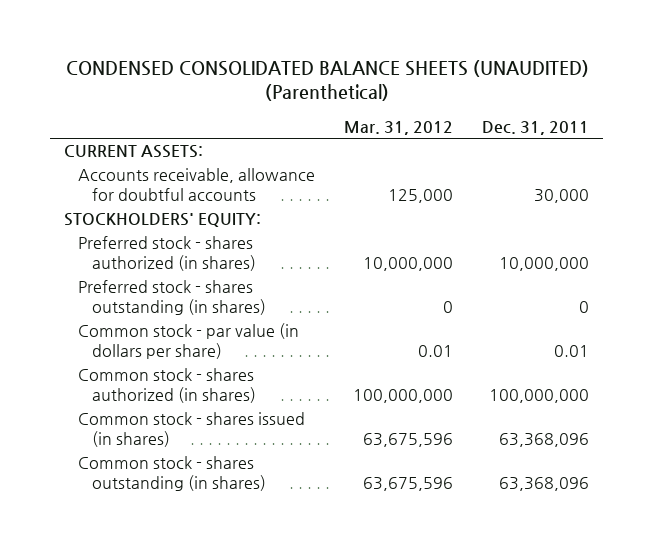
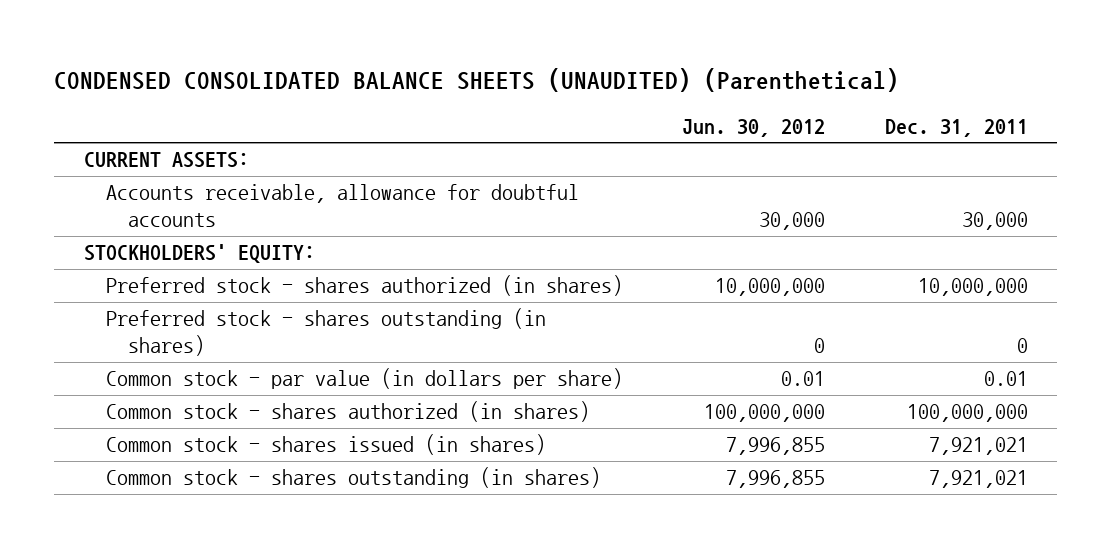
- | Mar. 31, 2012 | Dec. 31, 2011
+ | Jun. 30, 2012 | Dec. 31, 2011
- Common stock - shares issued (in shares) | 63,675,596 | 63,368,096
- Common stock - shares outstanding (in shares) | 63,675,596 | 63,368,096
+ Common stock - shares issued (in shares) | 7,996,855 | 7,921,021
+ Common stock - shares outstanding (in shares) | 7,996,855 | 7,921,021

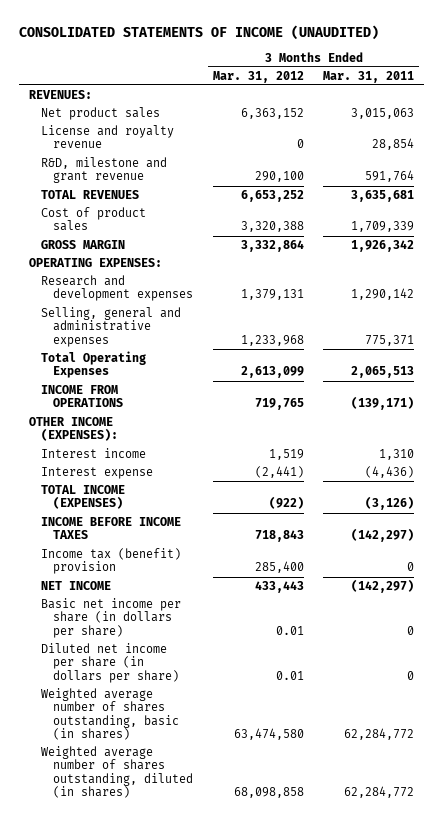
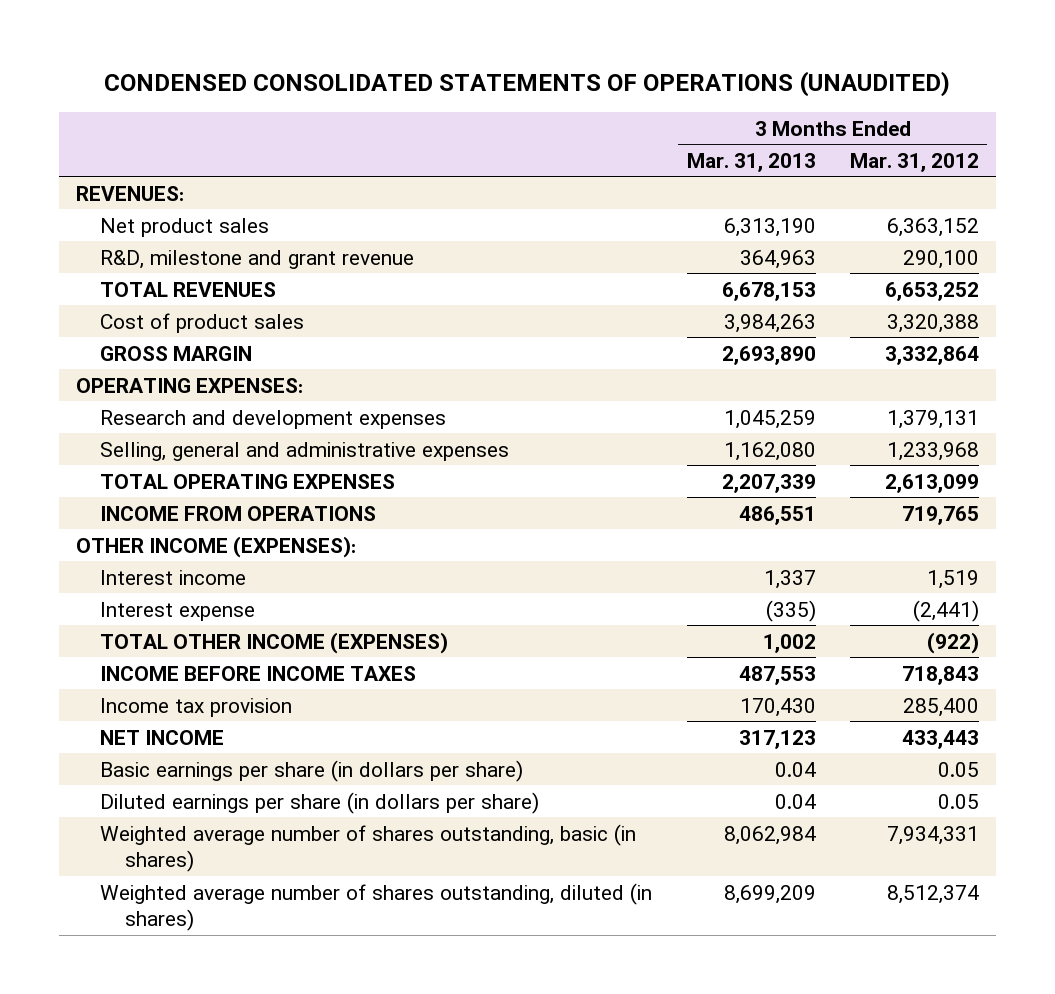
- CONSOLIDATED STATEMENTS OF INCOME (UNAUDITED)
+ CONDENSED CONSOLIDATED STATEMENTS OF OPERATIONS (UNAUDITED)
- | 3 Months Ended Mar. 31, 2012 | 3 Months Ended Mar. 31, 2011
+ | 3 Months Ended Mar. 31, 2013 | 3 Months Ended Mar. 31, 2012
- License and royalty revenue | 0 | 28,854
- Total Operating Expenses | 2,613,099 | 2,065,513
+ TOTAL OPERATING EXPENSES | 2,207,339 | 2,613,099
- TOTAL INCOME (EXPENSES) | (922) | (3,126)
+ TOTAL OTHER INCOME (EXPENSES) | 1,002 | (922)
- Income tax (benefit) provision | 285,400 | 0
+ Income tax provision | 170,430 | 285,400
- Basic net income per share (in dollars per share) | 0.01 | 0
- Diluted net income per share (in dollars per share) | 0.01 | 0
- Weighted average number of shares outstanding, basic (in shares) | 63,474,580 | 62,284,772
- Weighted average number of shares outstanding, diluted (in shares) | 68,098,858 | 62,284,772
+ Basic earnings per share (in dollars per share) | 0.04 | 0.05
+ Diluted earnings per share (in dollars per share) | 0.04 | 0.05
+ Weighted average number of shares outstanding, basic (in shares) | 8,062,984 | 7,934,331
+ Weighted average number of shares outstanding, diluted (in shares) | 8,699,209 | 8,512,374

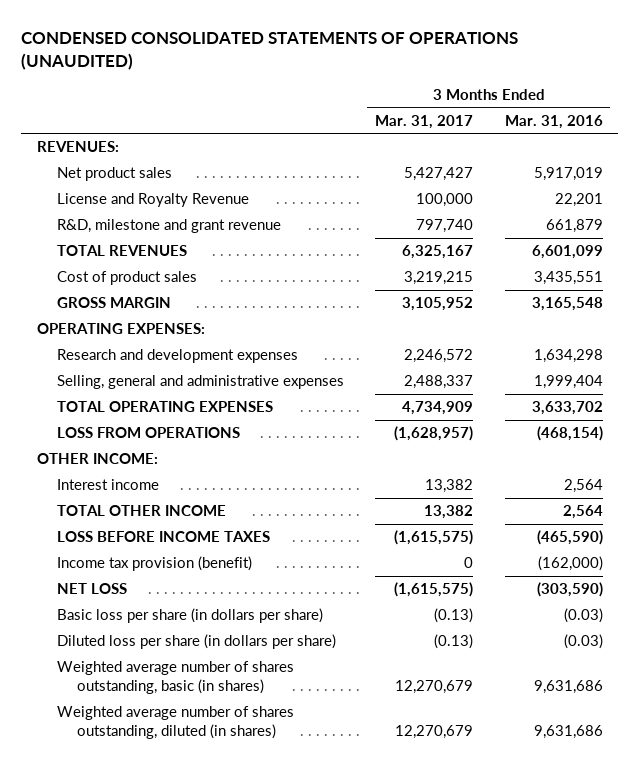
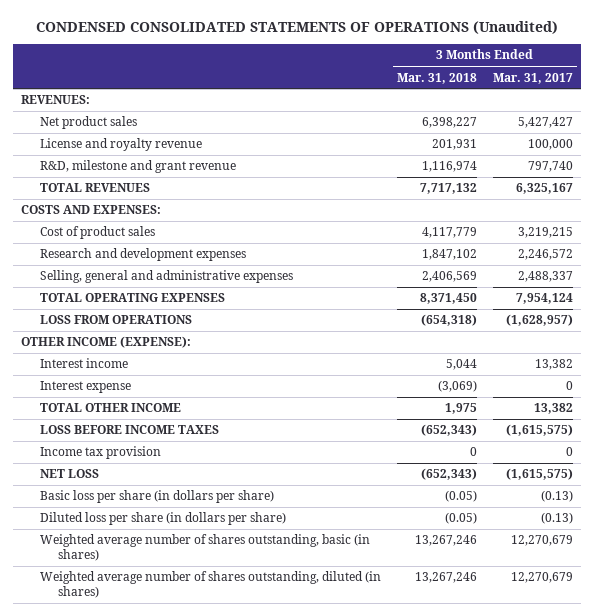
- CONDENSED CONSOLIDATED STATEMENTS OF OPERATIONS (UNAUDITED)
+ CONDENSED CONSOLIDATED STATEMENTS OF OPERATIONS (Unaudited)
- | 3 Months Ended Mar. 31, 2017 | 3 Months Ended Mar. 31, 2016
+ | 3 Months Ended Mar. 31, 2018 | 3 Months Ended Mar. 31, 2017
- License and Royalty Revenue | 100,000 | 22,201
+ License and royalty revenue | 201,931 | 100,000
+ COSTS AND EXPENSES:
- GROSS MARGIN | 3,105,952 | 3,165,548
- OPERATING EXPENSES:
- TOTAL OPERATING EXPENSES | 4,734,909 | 3,633,702
+ TOTAL OPERATING EXPENSES | 8,371,450 | 7,954,124
- OTHER INCOME:
+ OTHER INCOME (EXPENSE):
+ Interest expense | (3,069) | 0
- Income tax provision (benefit) | 0 | (162,000)
+ Income tax provision | 0 | 0

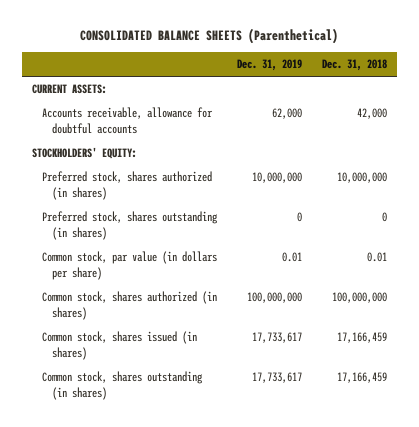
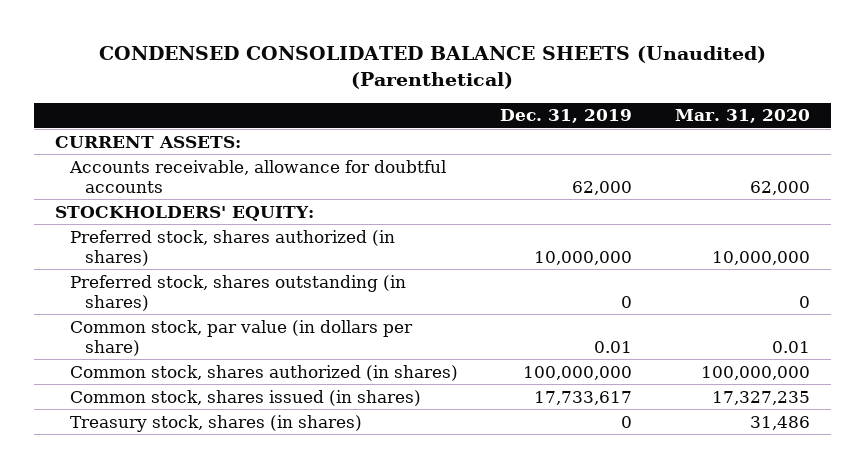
- CONSOLIDATED BALANCE SHEETS (Parenthetical)
+ CONDENSED CONSOLIDATED BALANCE SHEETS (Unaudited) (Parenthetical)
- | Dec. 31, 2019 | Dec. 31, 2018
+ | Dec. 31, 2019 | Mar. 31, 2020
- Common stock, shares outstanding (in shares) | 17,733,617 | 17,166,459
+ Treasury stock, shares (in shares) | 0 | 31,486

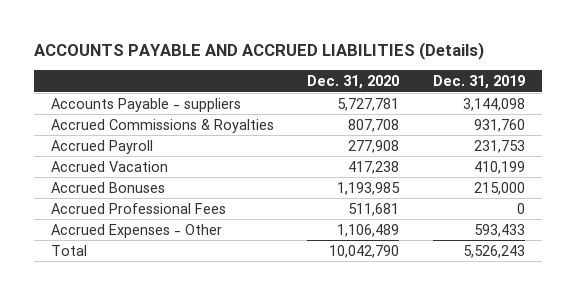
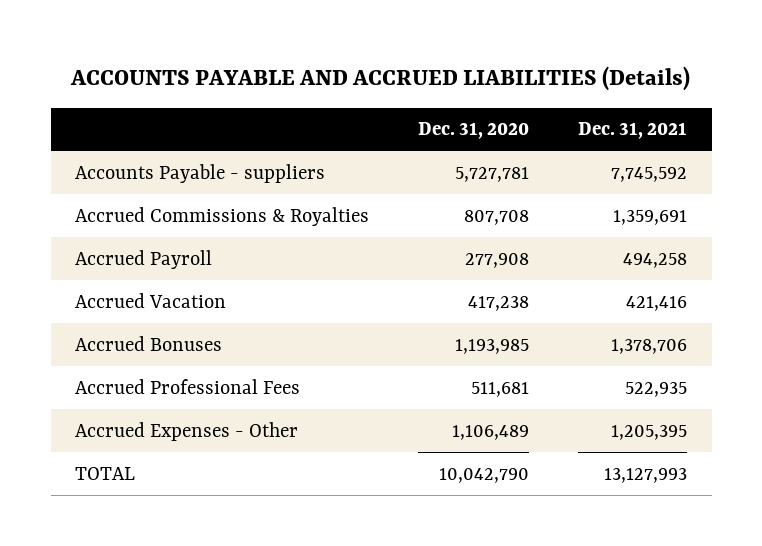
- | Dec. 31, 2020 | Dec. 31, 2019
+ | Dec. 31, 2020 | Dec. 31, 2021
- Total | 10,042,790 | 5,526,243
+ TOTAL | 10,042,790 | 13,127,993

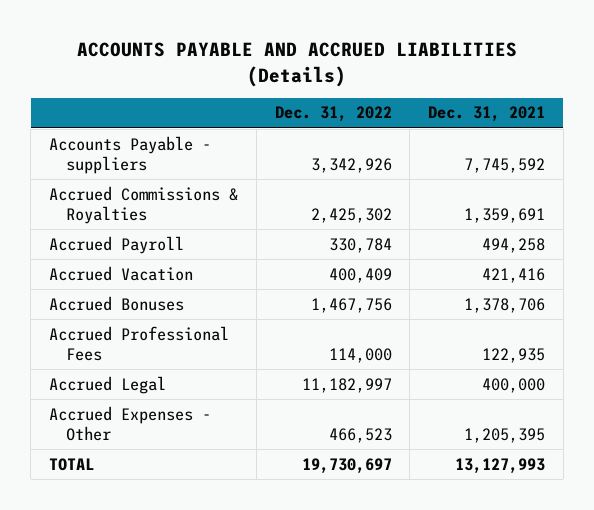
- | Dec. 31, 2020 | Dec. 31, 2021
+ | Dec. 31, 2022 | Dec. 31, 2021
- Accrued Professional Fees | 511,681 | 522,935
+ Accrued Professional Fees | 114,000 | 122,935
+ Accrued Legal | 11,182,997 | 400,000

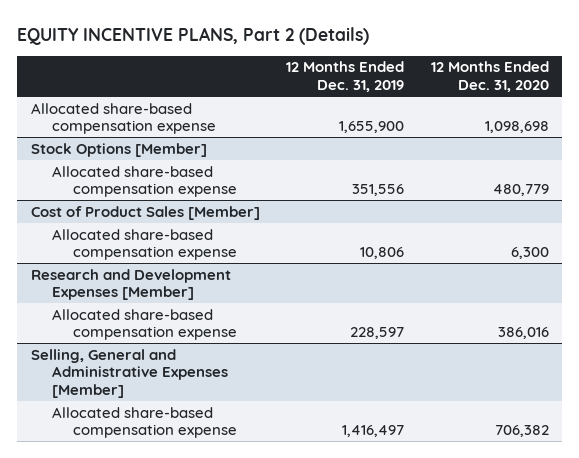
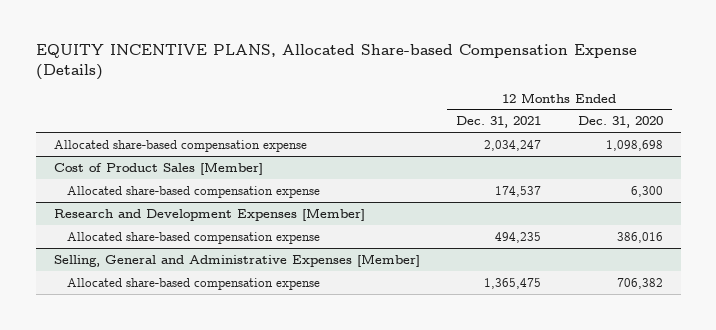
- EQUITY INCENTIVE PLANS, Part 2 (Details)
+ EQUITY INCENTIVE PLANS, Allocated Share-based Compensation Expense (Details)
- | 12 Months Ended Dec. 31, 2019 | 12 Months Ended Dec. 31, 2020
+ | 12 Months Ended Dec. 31, 2021 | 12 Months Ended Dec. 31, 2020
- Stock Options [Member]
- Allocated share-based compensation expense | 351,556 | 480,779

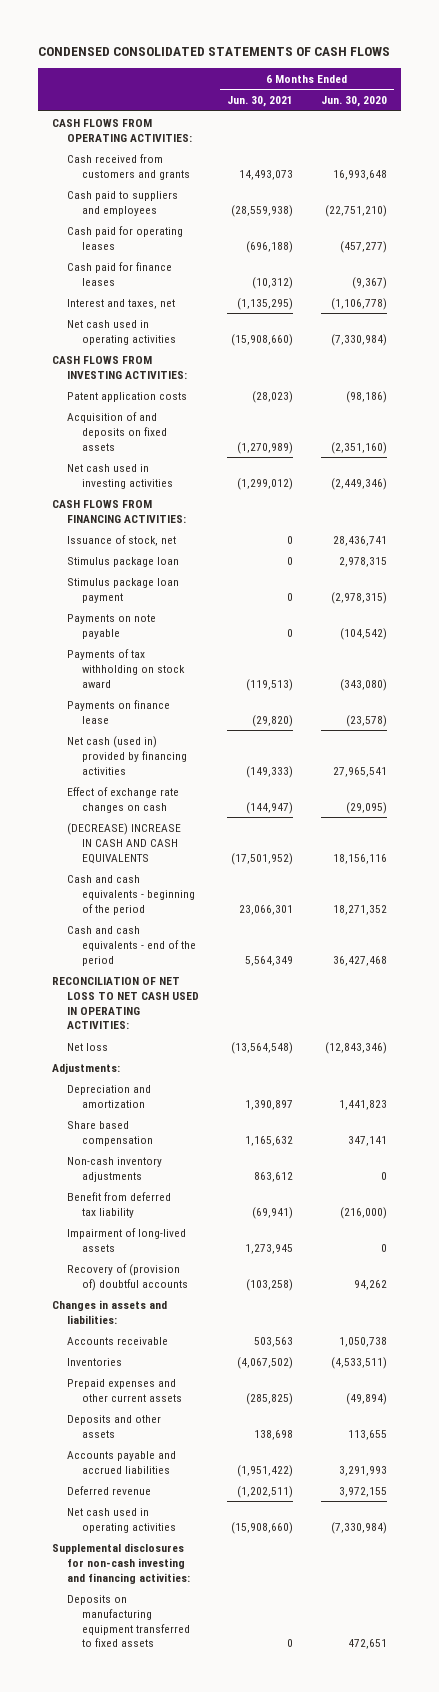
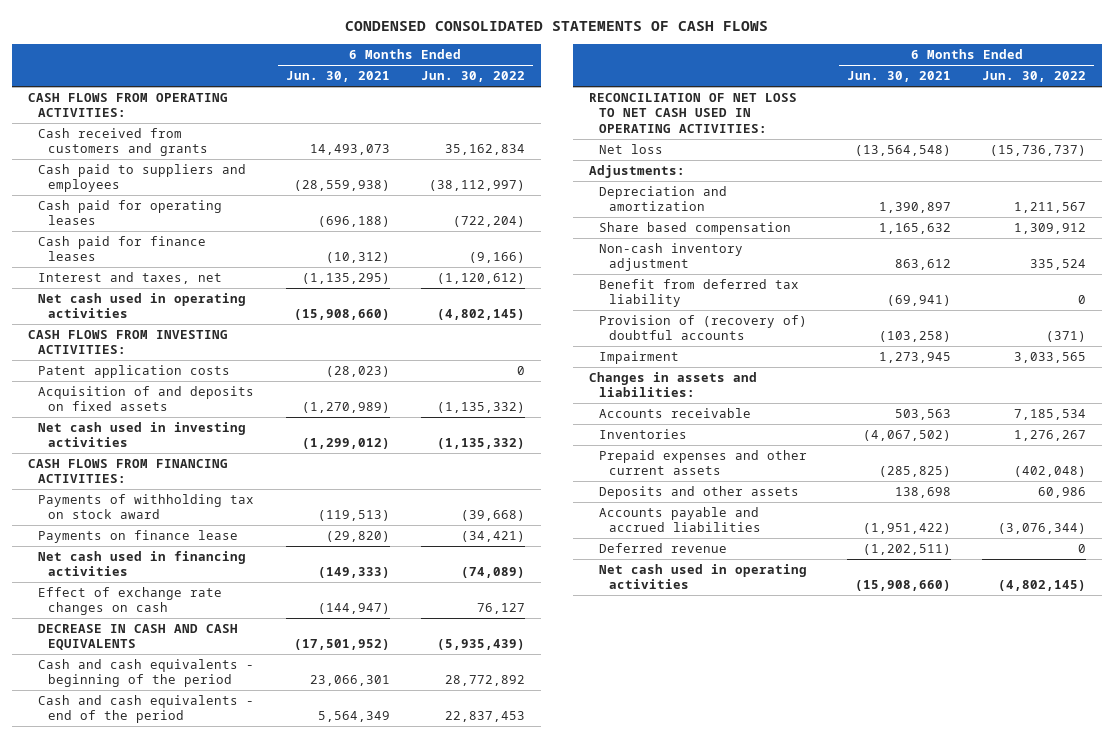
- | 6 Months Ended Jun. 30, 2021 | 6 Months Ended Jun. 30, 2020
+ | 6 Months Ended Jun. 30, 2021 | 6 Months Ended Jun. 30, 2022
- Issuance of stock, net | 0 | 28,436,741
- Stimulus package loan | 0 | 2,978,315
- Stimulus package loan payment | 0 | (2,978,315)
- Payments on note payable | 0 | (104,542)
- Payments of tax withholding on stock award | (119,513) | (343,080)
+ Payments of withholding tax on stock award | (119,513) | (39,668)
- Net cash (used in) provided by financing activities | (149,333) | 27,965,541
+ Net cash used in financing activities | (149,333) | (74,089)
- (DECREASE) INCREASE IN CASH AND CASH EQUIVALENTS | (17,501,952) | 18,156,116
+ DECREASE IN CASH AND CASH EQUIVALENTS | (17,501,952) | (5,935,439)
- Non-cash inventory adjustments | 863,612 | 0
+ Non-cash inventory adjustment | 863,612 | 335,524
- Impairment of long-lived assets | 1,273,945 | 0
- Recovery of (provision of) doubtful accounts | (103,258) | 94,262
+ Provision of (recovery of) doubtful accounts | (103,258) | (371)
+ Impairment | 1,273,945 | 3,033,565
- Supplemental disclosures for non-cash investing and financing activities:
- Deposits on manufacturing equipment transferred to fixed assets | 0 | 472,651

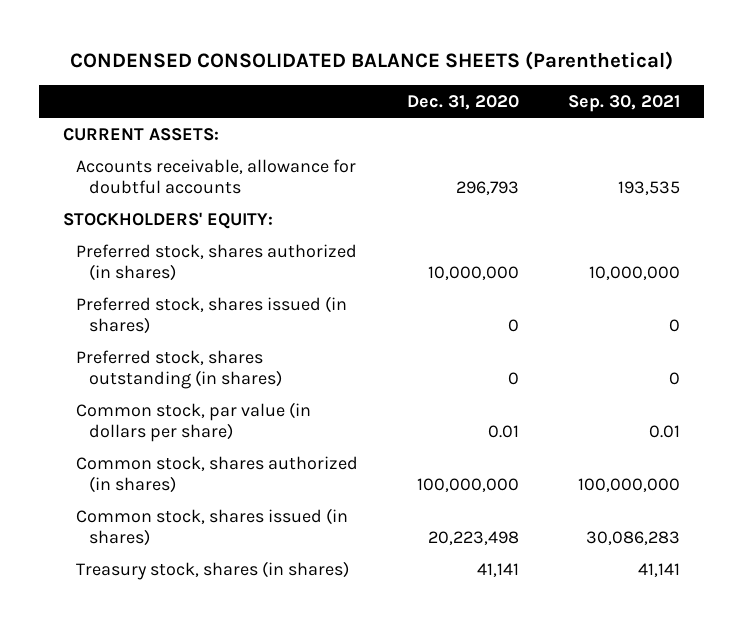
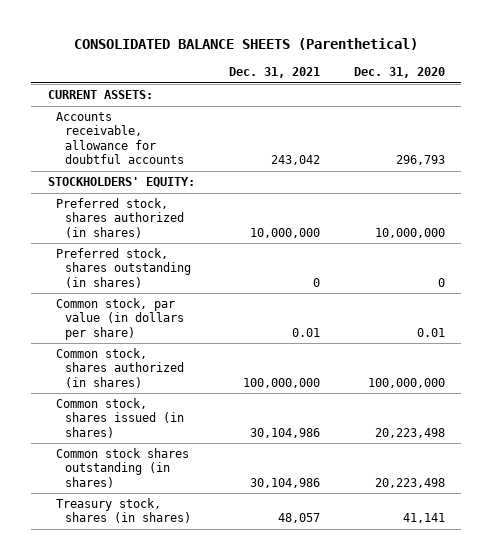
- CONDENSED CONSOLIDATED BALANCE SHEETS (Parenthetical)
+ CONSOLIDATED BALANCE SHEETS (Parenthetical)
- | Dec. 31, 2020 | Sep. 30, 2021
+ | Dec. 31, 2021 | Dec. 31, 2020
- Preferred stock, shares issued (in shares) | 0 | 0
+ Common stock shares outstanding (in shares) | 30,104,986 | 20,223,498

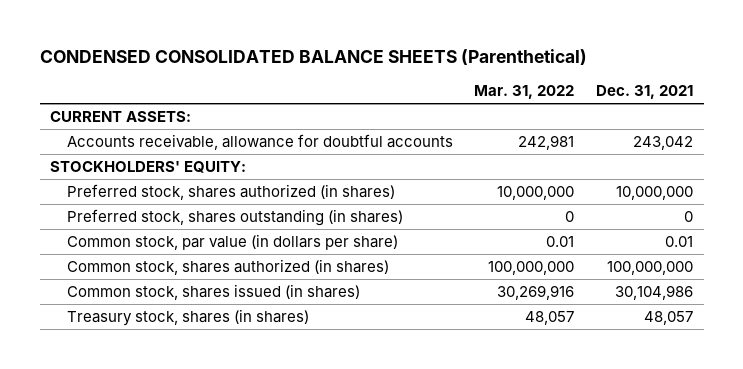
- CONSOLIDATED BALANCE SHEETS (Parenthetical)
+ CONDENSED CONSOLIDATED BALANCE SHEETS (Parenthetical)
- | Dec. 31, 2021 | Dec. 31, 2020
+ | Mar. 31, 2022 | Dec. 31, 2021
- Common stock shares outstanding (in shares) | 30,104,986 | 20,223,498

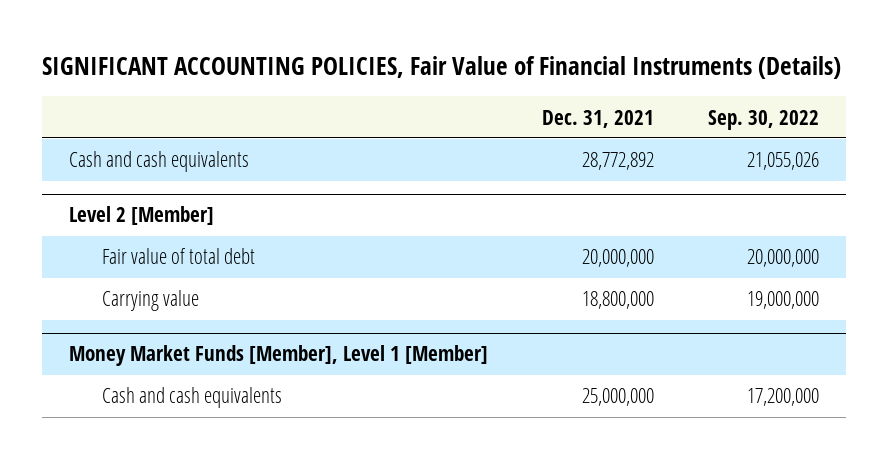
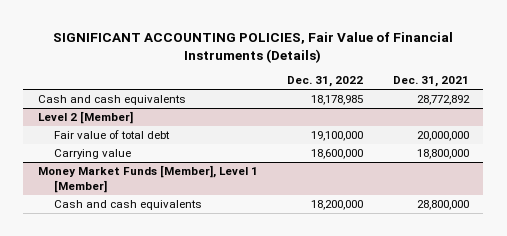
- | Dec. 31, 2021 | Sep. 30, 2022
+ | Dec. 31, 2022 | Dec. 31, 2021
@ Money Market Funds [Member], Level 1 [Member]
- Cash and cash equivalents | 25,000,000 | 17,200,000
+ Cash and cash equivalents | 18,200,000 | 28,800,000

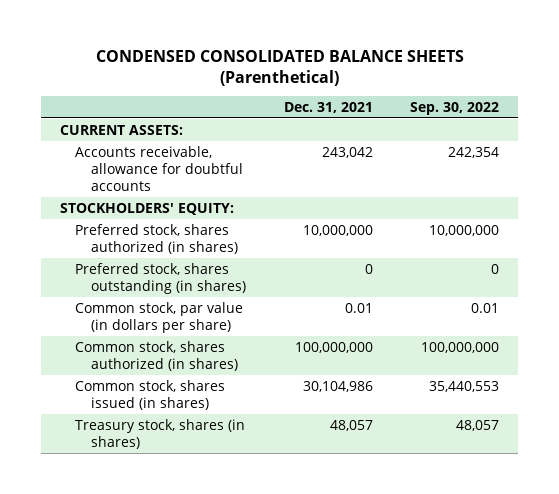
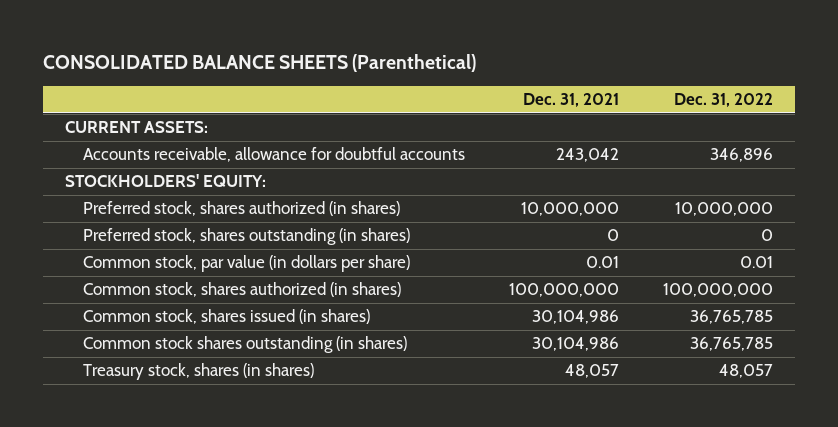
- CONDENSED CONSOLIDATED BALANCE SHEETS (Parenthetical)
+ CONSOLIDATED BALANCE SHEETS (Parenthetical)
- | Dec. 31, 2021 | Sep. 30, 2022
+ | Dec. 31, 2021 | Dec. 31, 2022
+ Common stock shares outstanding (in shares) | 30,104,986 | 36,765,785

